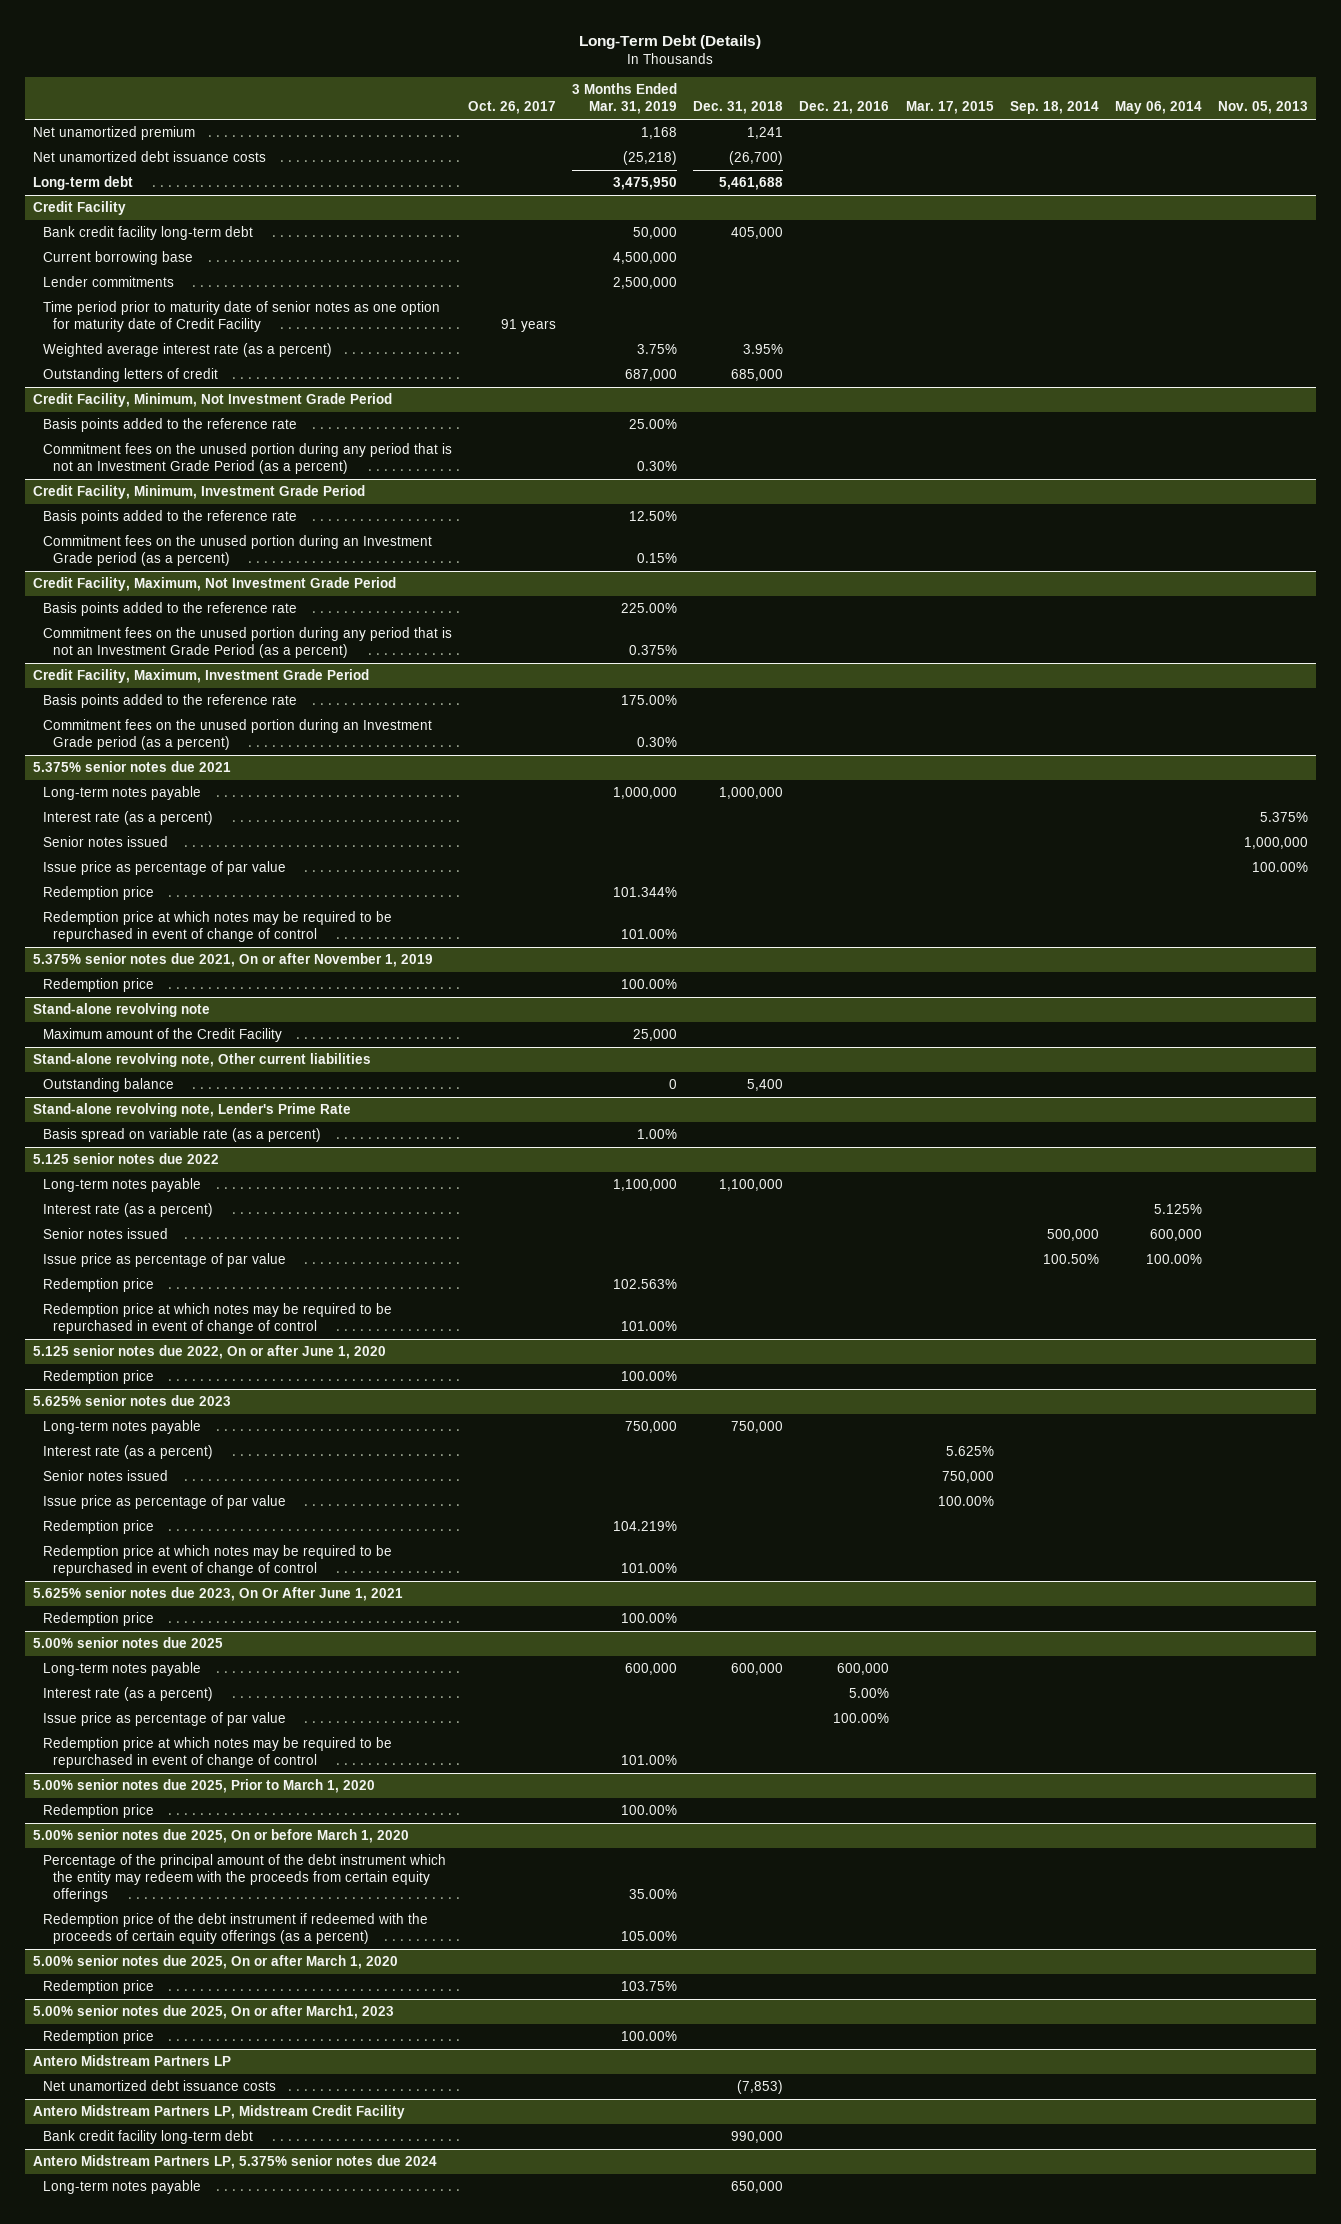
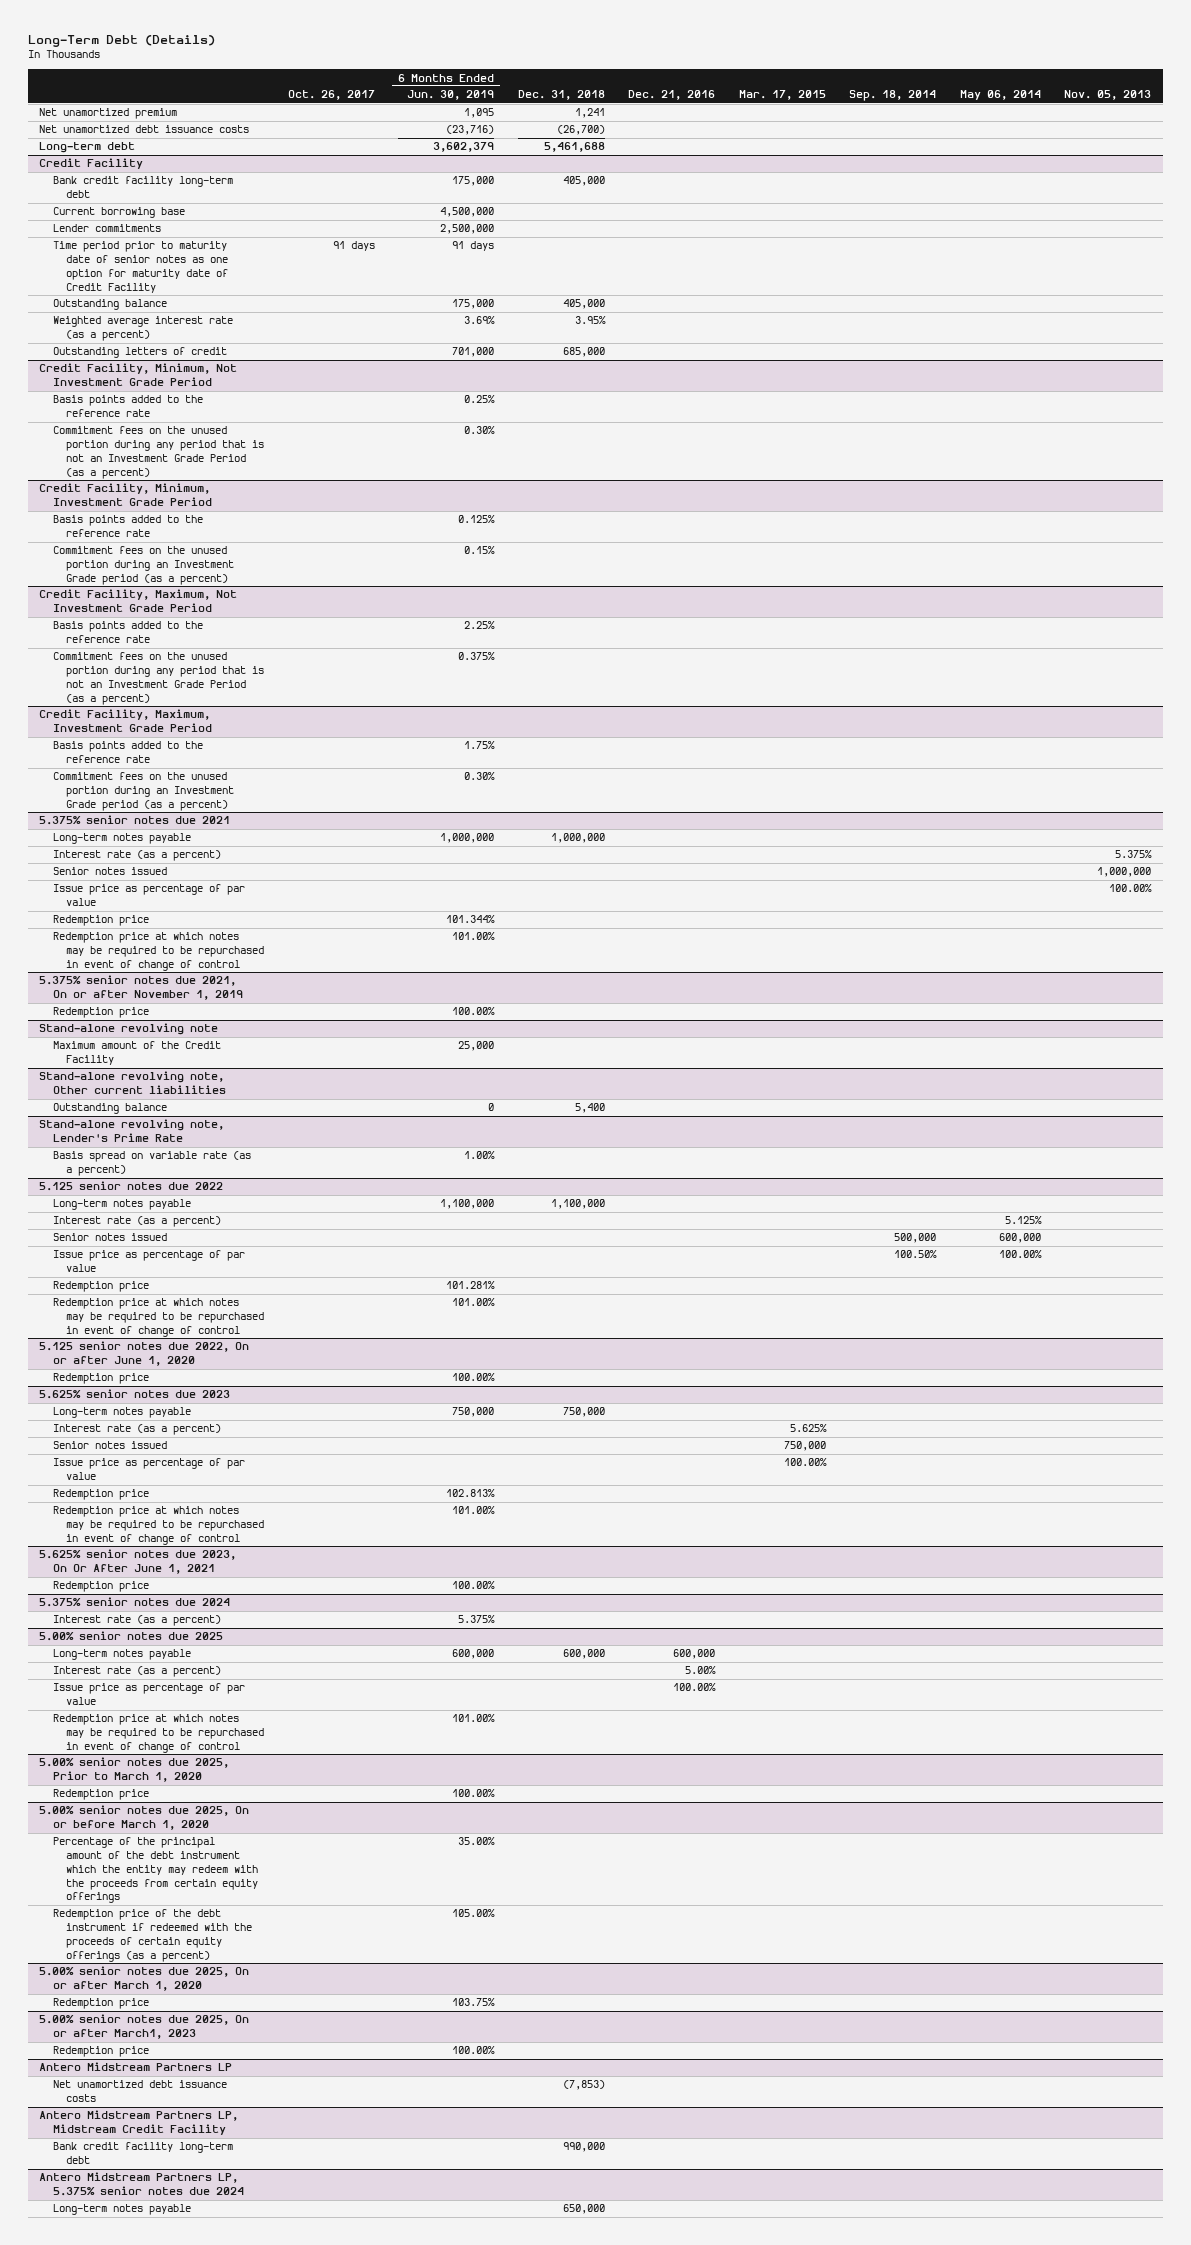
- | Oct. 26, 2017 | 3 Months Ended Mar. 31, 2019 | Dec. 31, 2018 | Dec. 21, 2016 | Mar. 17, 2015 | Sep. 18, 2014 | May 06, 2014 | Nov. 05, 2013
+ | Oct. 26, 2017 | 6 Months Ended Jun. 30, 2019 | Dec. 31, 2018 | Dec. 21, 2016 | Mar. 17, 2015 | Sep. 18, 2014 | May 06, 2014 | Nov. 05, 2013
@ Credit Facility
- Time period prior to maturity date of senior notes as one option for maturity date of Credit Facility | 91 years | | | | | | |
+ Time period prior to maturity date of senior notes as one option for maturity date of Credit Facility | 91 days | 91 days | | | | | |
+ Outstanding balance | | 175,000 | 405,000 | | | | |
+ 5.375% senior notes due 2024
+ Interest rate (as a percent) | | 5.375% | | | | | |

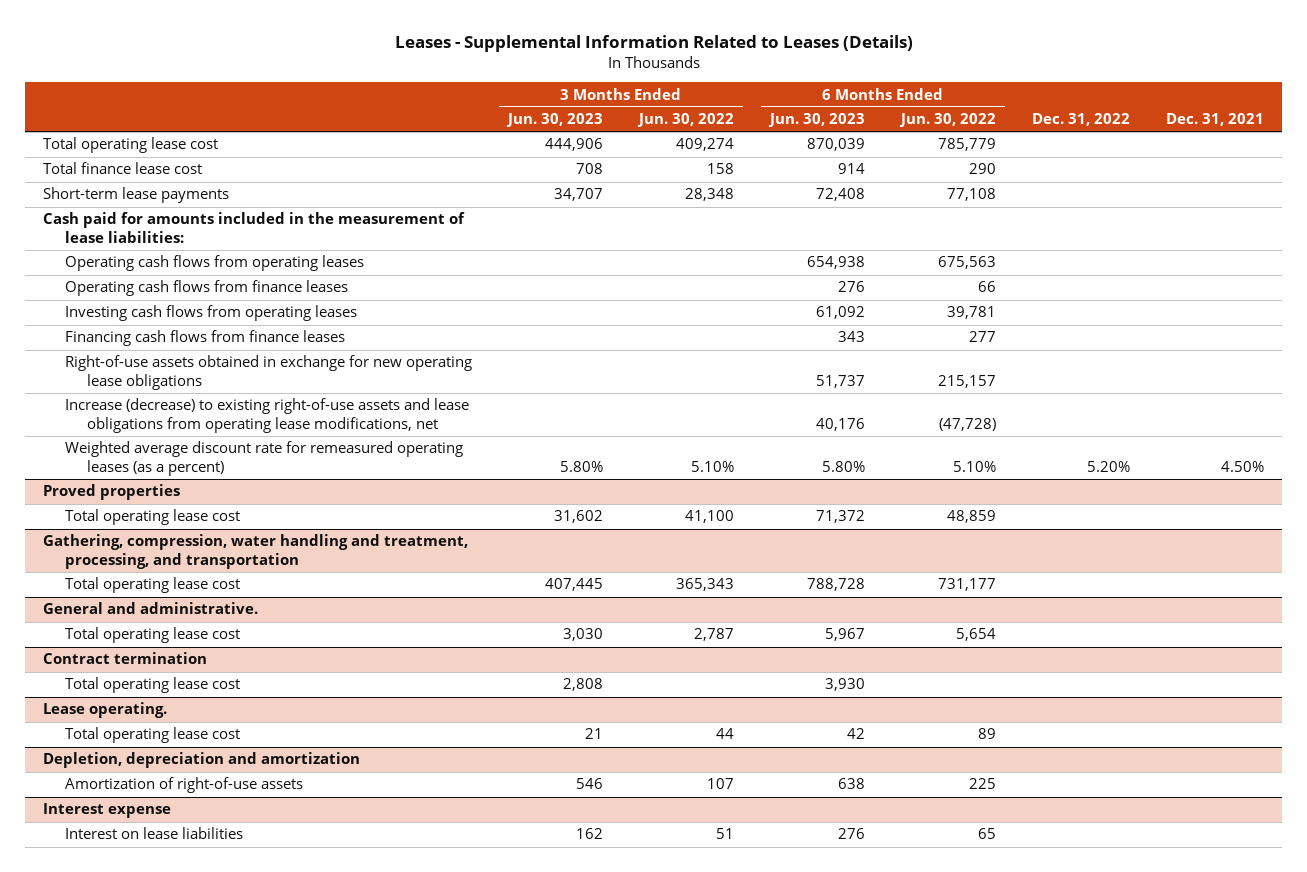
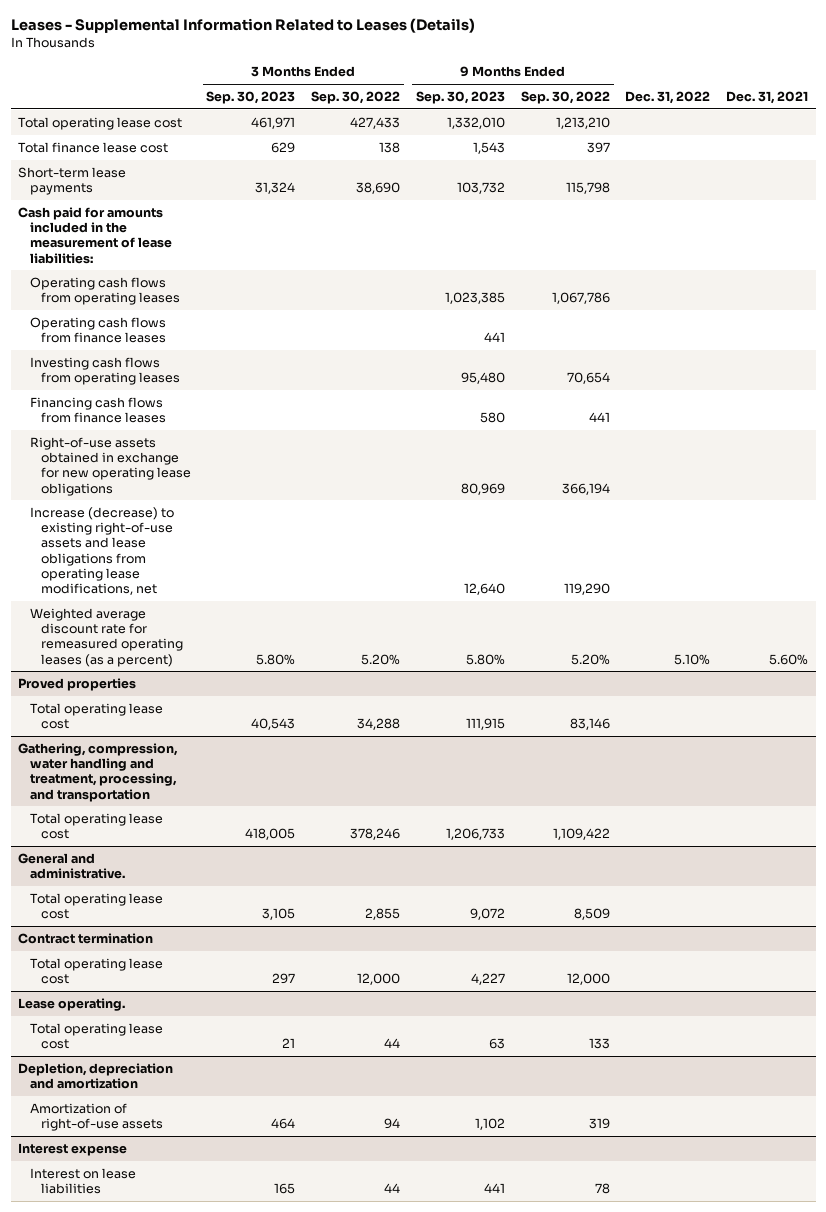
- | 3 Months Ended Jun. 30, 2023 | 3 Months Ended Jun. 30, 2022 | 6 Months Ended Jun. 30, 2023 | 6 Months Ended Jun. 30, 2022 | Dec. 31, 2022 | Dec. 31, 2021
+ | 3 Months Ended Sep. 30, 2023 | 3 Months Ended Sep. 30, 2022 | 9 Months Ended Sep. 30, 2023 | 9 Months Ended Sep. 30, 2022 | Dec. 31, 2022 | Dec. 31, 2021
- Weighted average discount rate for remeasured operating leases (as a percent) | 5.80% | 5.10% | 5.80% | 5.10% | 5.20% | 4.50%
+ Weighted average discount rate for remeasured operating leases (as a percent) | 5.80% | 5.20% | 5.80% | 5.20% | 5.10% | 5.60%

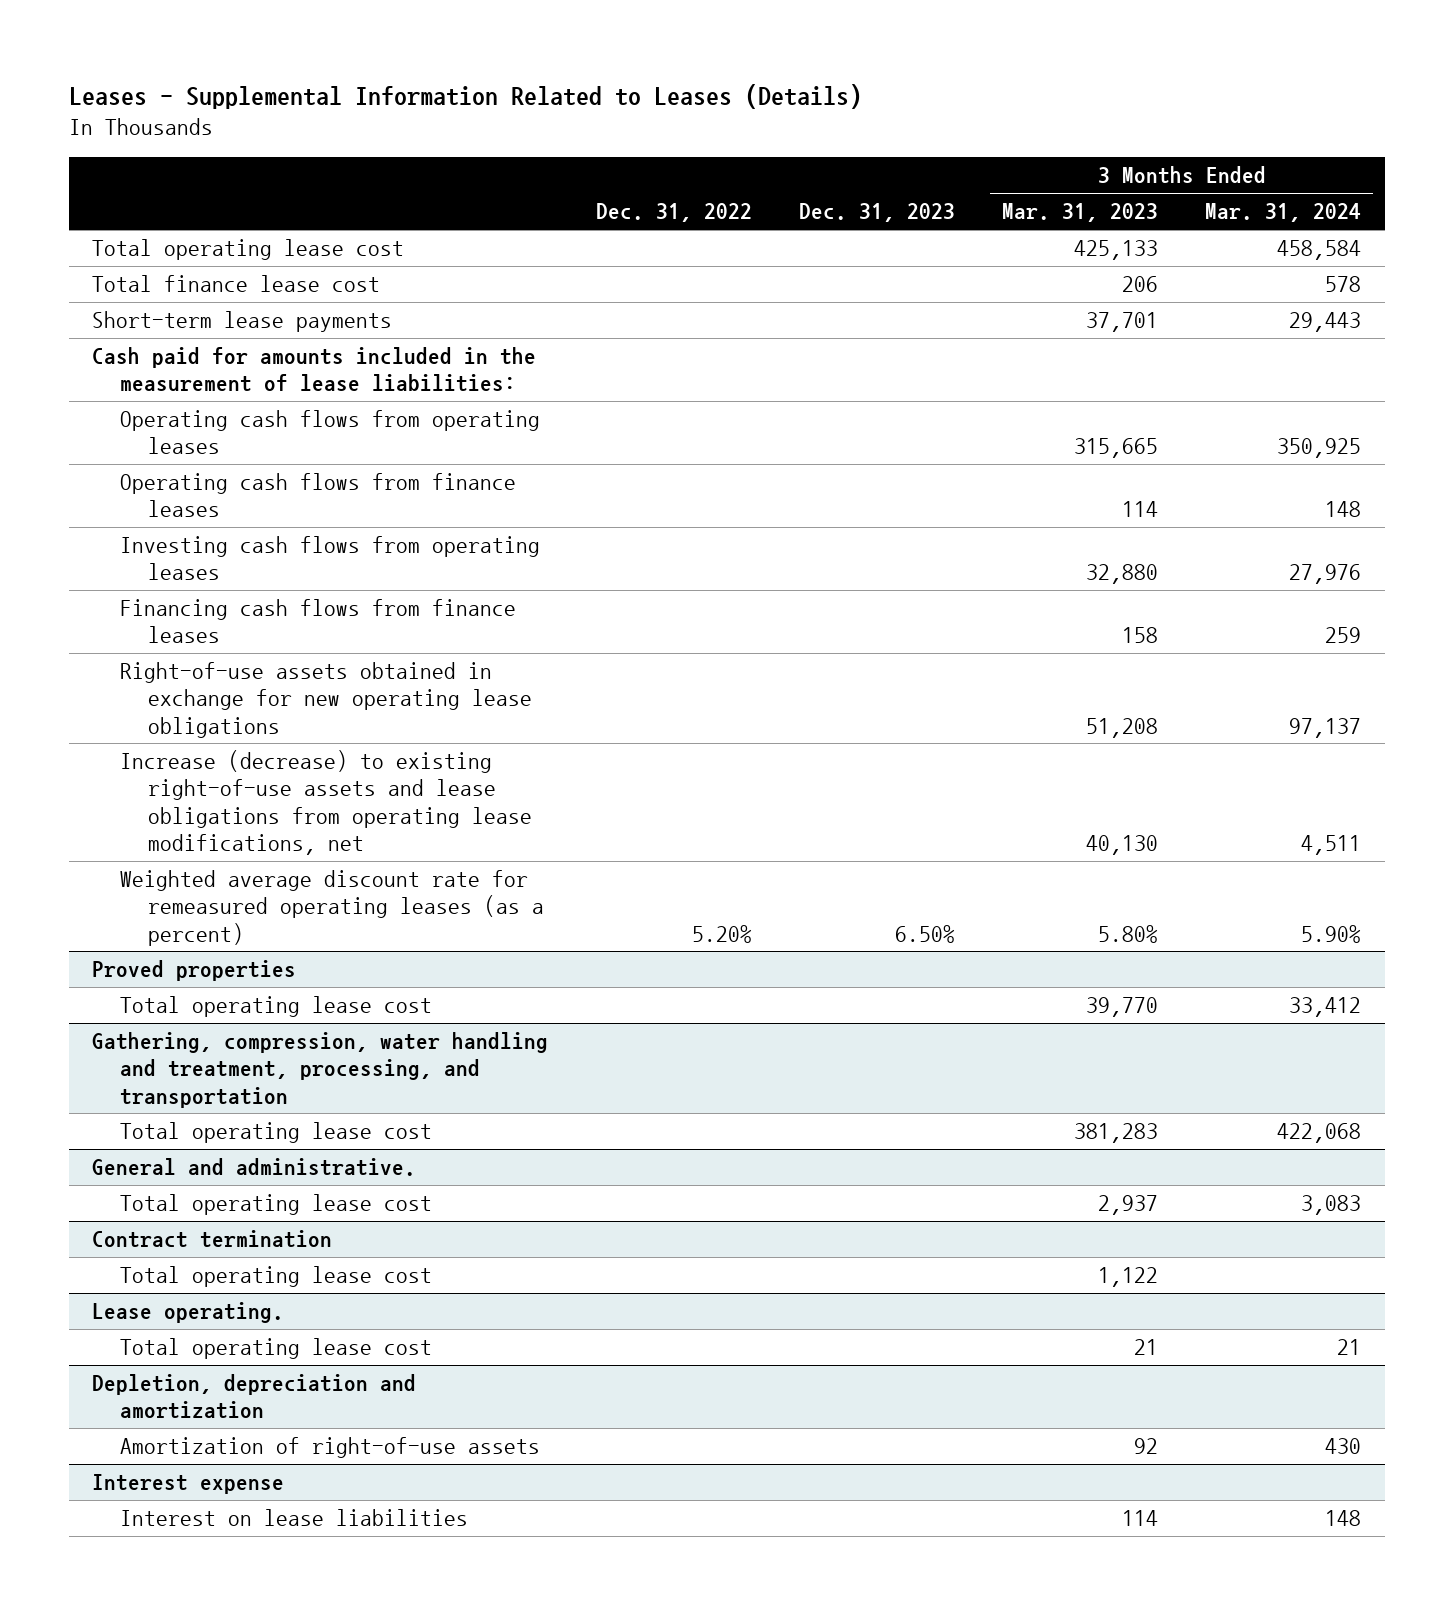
- | 3 Months Ended Sep. 30, 2023 | 3 Months Ended Sep. 30, 2022 | 9 Months Ended Sep. 30, 2023 | 9 Months Ended Sep. 30, 2022 | Dec. 31, 2022 | Dec. 31, 2021
+ | Dec. 31, 2022 | Dec. 31, 2023 | 3 Months Ended Mar. 31, 2023 | 3 Months Ended Mar. 31, 2024
- Weighted average discount rate for remeasured operating leases (as a percent) | 5.80% | 5.20% | 5.80% | 5.20% | 5.10% | 5.60%
+ Weighted average discount rate for remeasured operating leases (as a percent) | 5.20% | 6.50% | 5.80% | 5.90%

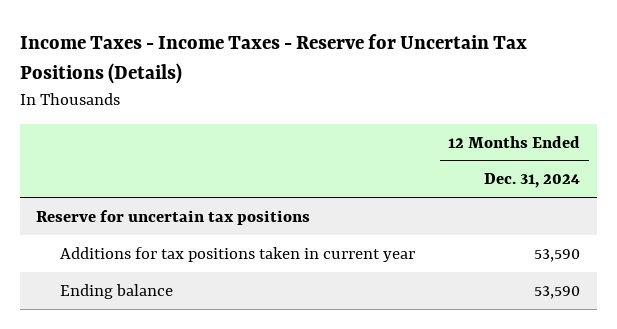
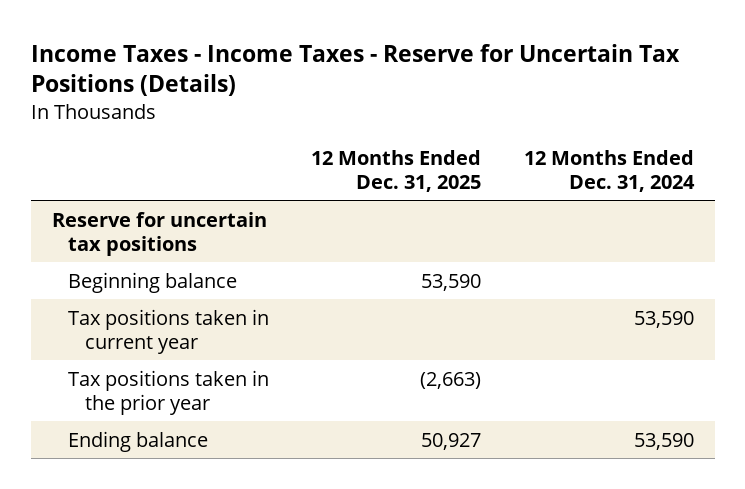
- | 12 Months Ended Dec. 31, 2024
+ | 12 Months Ended Dec. 31, 2025 | 12 Months Ended Dec. 31, 2024
- Additions for tax positions taken in current year | 53,590
+ Beginning balance | 53,590 |
+ Tax positions taken in current year | | 53,590
+ Tax positions taken in the prior year | (2,663) |

